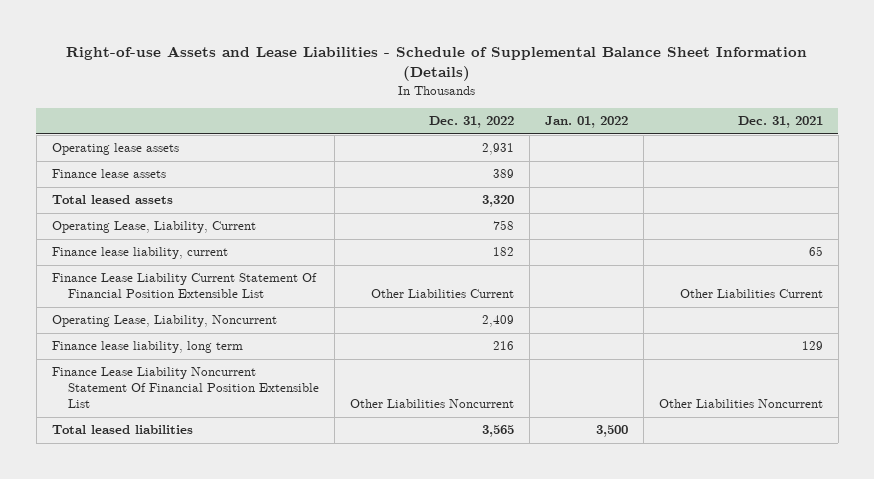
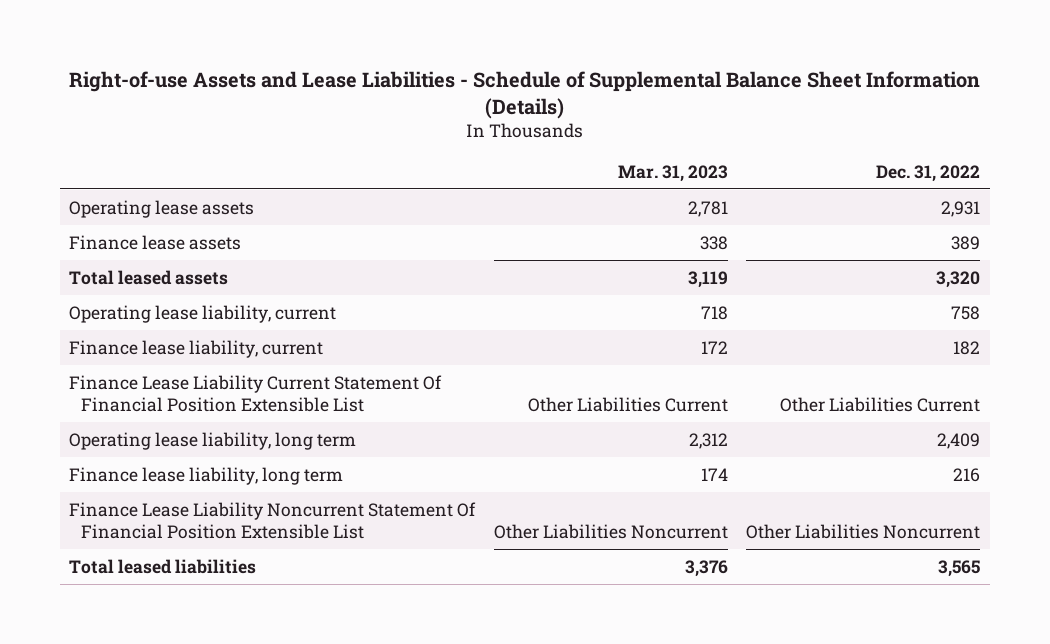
- | Dec. 31, 2022 | Jan. 01, 2022 | Dec. 31, 2021
+ | Mar. 31, 2023 | Dec. 31, 2022
- Operating Lease, Liability, Current | 758 | |
+ Operating lease liability, current | 718 | 758
- Operating Lease, Liability, Noncurrent | 2,409 | |
+ Operating lease liability, long term | 2,312 | 2,409

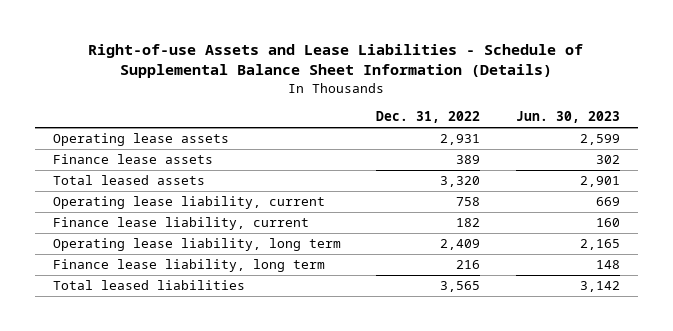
- | Mar. 31, 2023 | Dec. 31, 2022
+ | Dec. 31, 2022 | Jun. 30, 2023
- Finance Lease Liability Current Statement Of Financial Position Extensible List | Other Liabilities Current | Other Liabilities Current
- Finance Lease Liability Noncurrent Statement Of Financial Position Extensible List | Other Liabilities Noncurrent | Other Liabilities Noncurrent

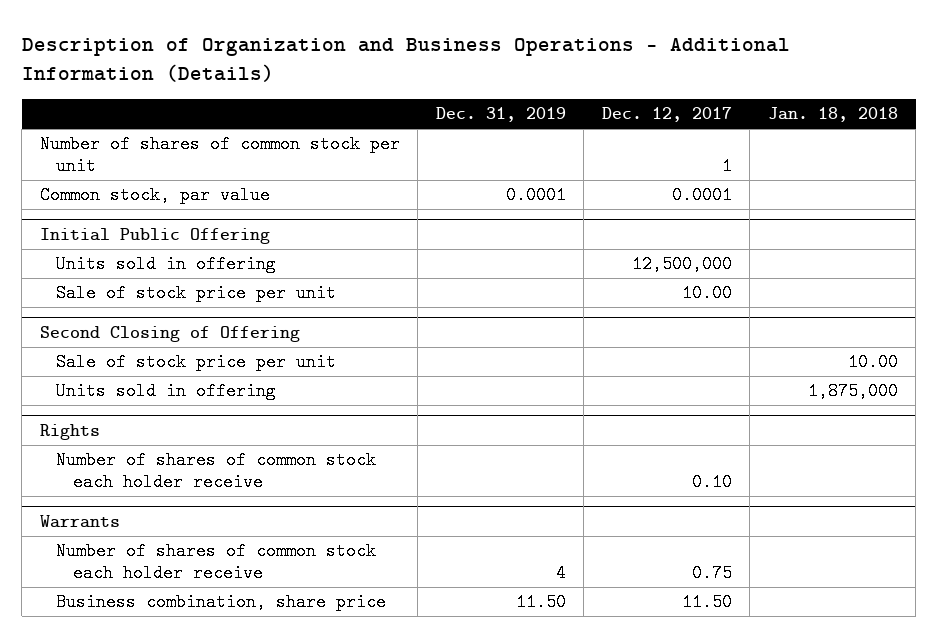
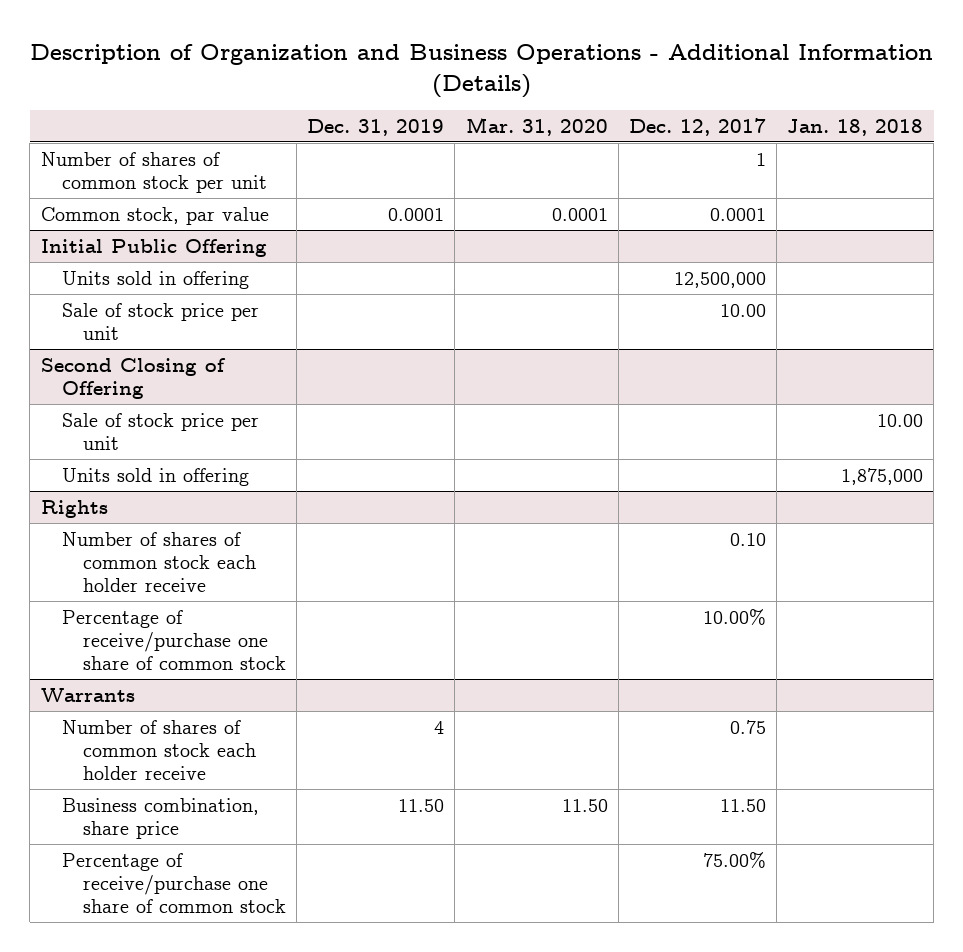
- | Dec. 31, 2019 | Dec. 12, 2017 | Jan. 18, 2018
+ | Dec. 31, 2019 | Mar. 31, 2020 | Dec. 12, 2017 | Jan. 18, 2018
@ Rights
+ Percentage of receive/purchase one share of common stock | | | 10.00% |
@ Warrants
+ Percentage of receive/purchase one share of common stock | | | 75.00% |

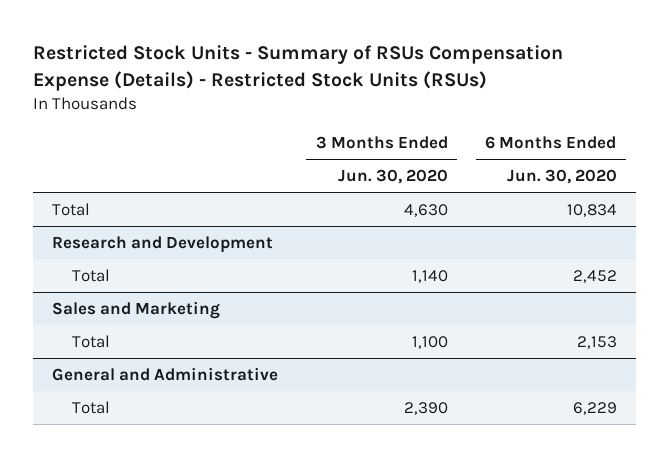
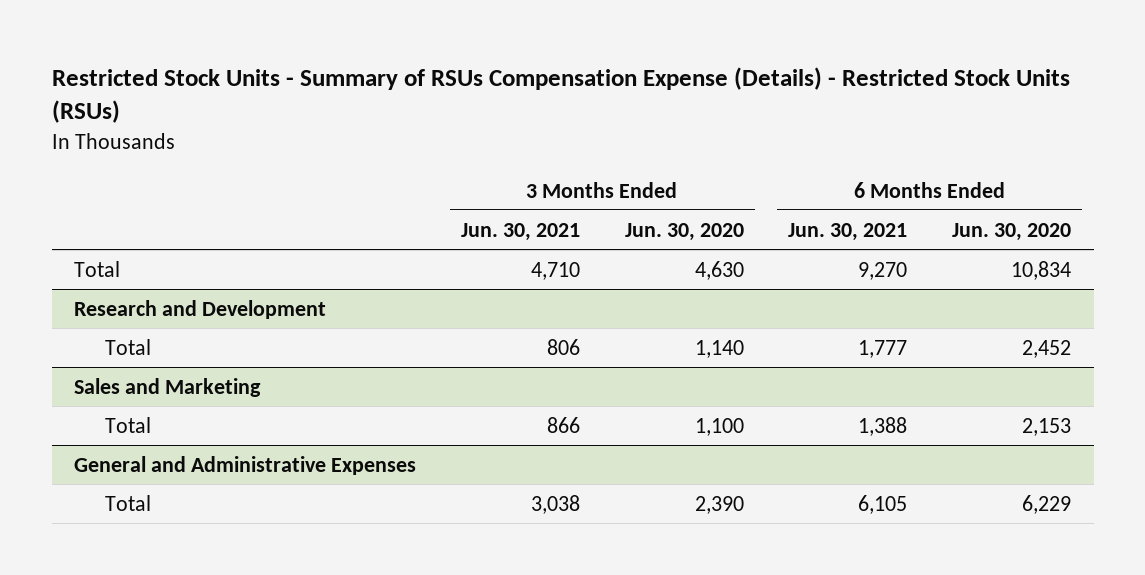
- | 3 Months Ended Jun. 30, 2020 | 6 Months Ended Jun. 30, 2020
+ | 3 Months Ended Jun. 30, 2021 | 3 Months Ended Jun. 30, 2020 | 6 Months Ended Jun. 30, 2021 | 6 Months Ended Jun. 30, 2020
- General and Administrative
+ General and Administrative Expenses

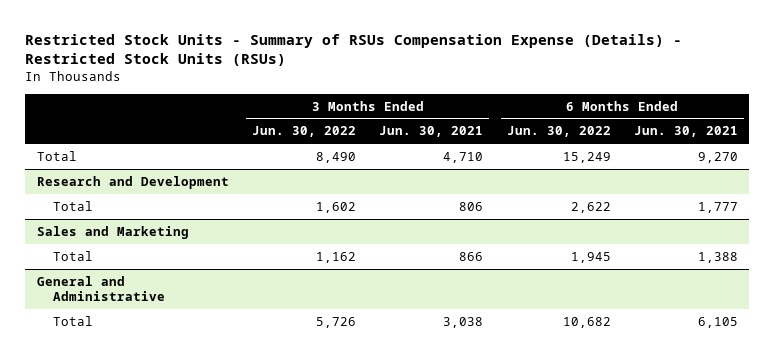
- | 3 Months Ended Jun. 30, 2021 | 3 Months Ended Jun. 30, 2020 | 6 Months Ended Jun. 30, 2021 | 6 Months Ended Jun. 30, 2020
+ | 3 Months Ended Jun. 30, 2022 | 3 Months Ended Jun. 30, 2021 | 6 Months Ended Jun. 30, 2022 | 6 Months Ended Jun. 30, 2021
- General and Administrative Expenses
+ General and Administrative

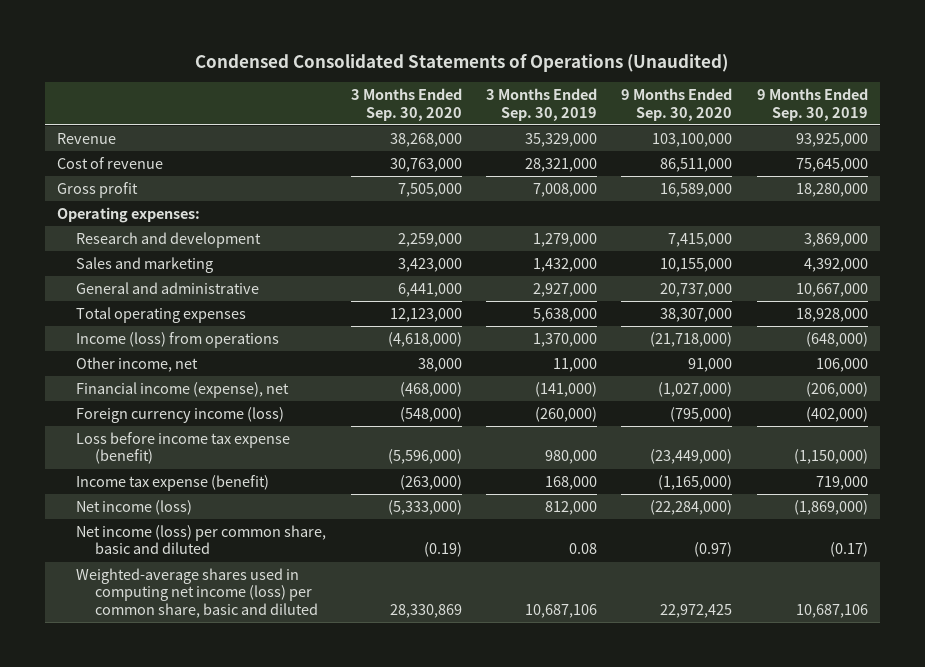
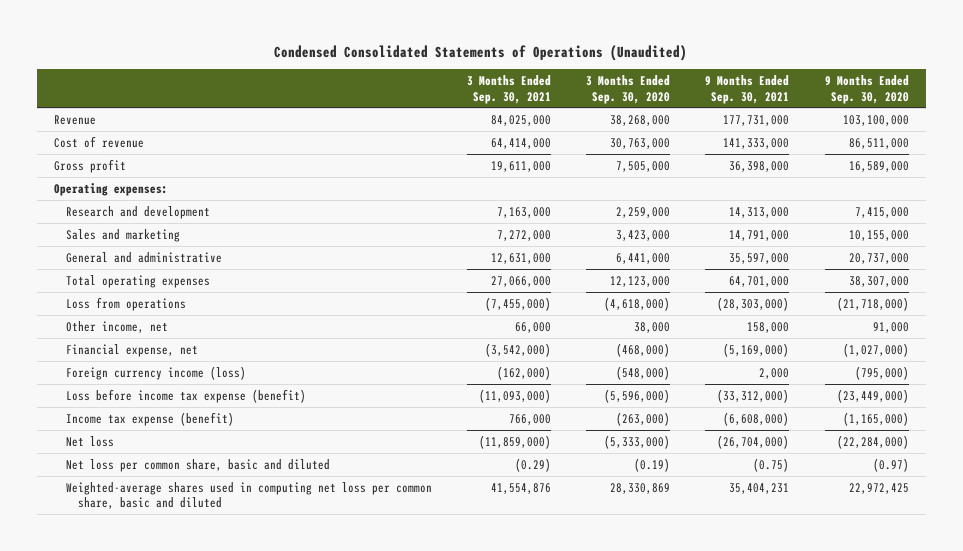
- | 3 Months Ended Sep. 30, 2020 | 3 Months Ended Sep. 30, 2019 | 9 Months Ended Sep. 30, 2020 | 9 Months Ended Sep. 30, 2019
+ | 3 Months Ended Sep. 30, 2021 | 3 Months Ended Sep. 30, 2020 | 9 Months Ended Sep. 30, 2021 | 9 Months Ended Sep. 30, 2020
- Income (loss) from operations | (4,618,000) | 1,370,000 | (21,718,000) | (648,000)
+ Loss from operations | (7,455,000) | (4,618,000) | (28,303,000) | (21,718,000)
- Financial income (expense), net | (468,000) | (141,000) | (1,027,000) | (206,000)
+ Financial expense, net | (3,542,000) | (468,000) | (5,169,000) | (1,027,000)
- Net income (loss) | (5,333,000) | 812,000 | (22,284,000) | (1,869,000)
- Net income (loss) per common share, basic and diluted | (0.19) | 0.08 | (0.97) | (0.17)
- Weighted-average shares used in computing net income (loss) per common share, basic and diluted | 28,330,869 | 10,687,106 | 22,972,425 | 10,687,106
+ Net loss | (11,859,000) | (5,333,000) | (26,704,000) | (22,284,000)
+ Net loss per common share, basic and diluted | (0.29) | (0.19) | (0.75) | (0.97)
+ Weighted-average shares used in computing net loss per common share, basic and diluted | 41,554,876 | 28,330,869 | 35,404,231 | 22,972,425

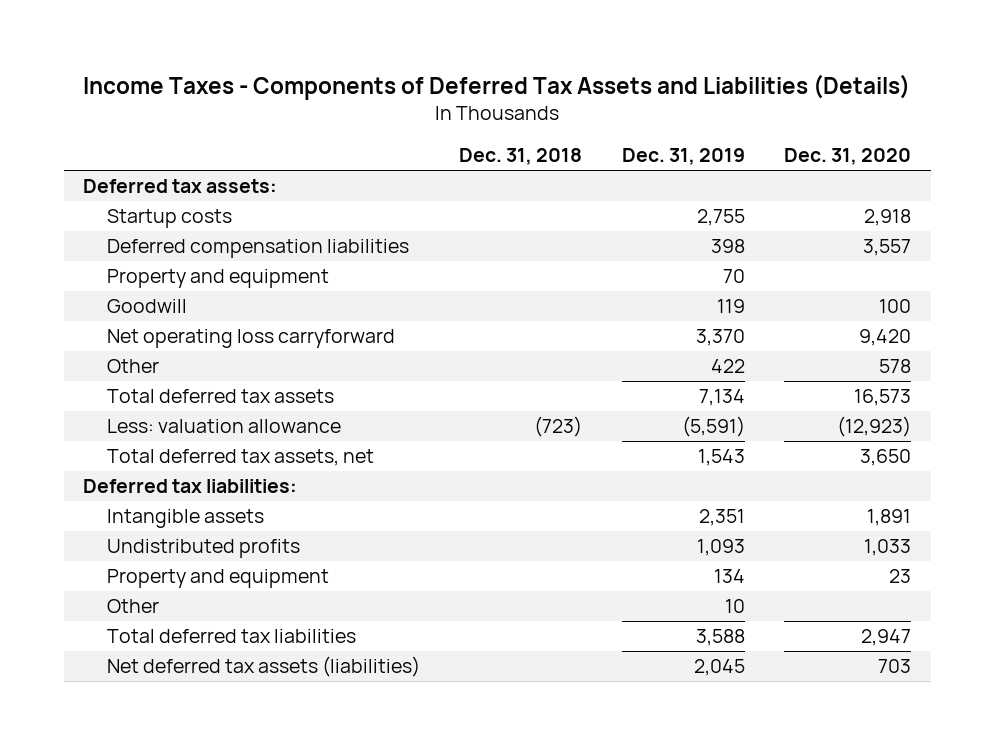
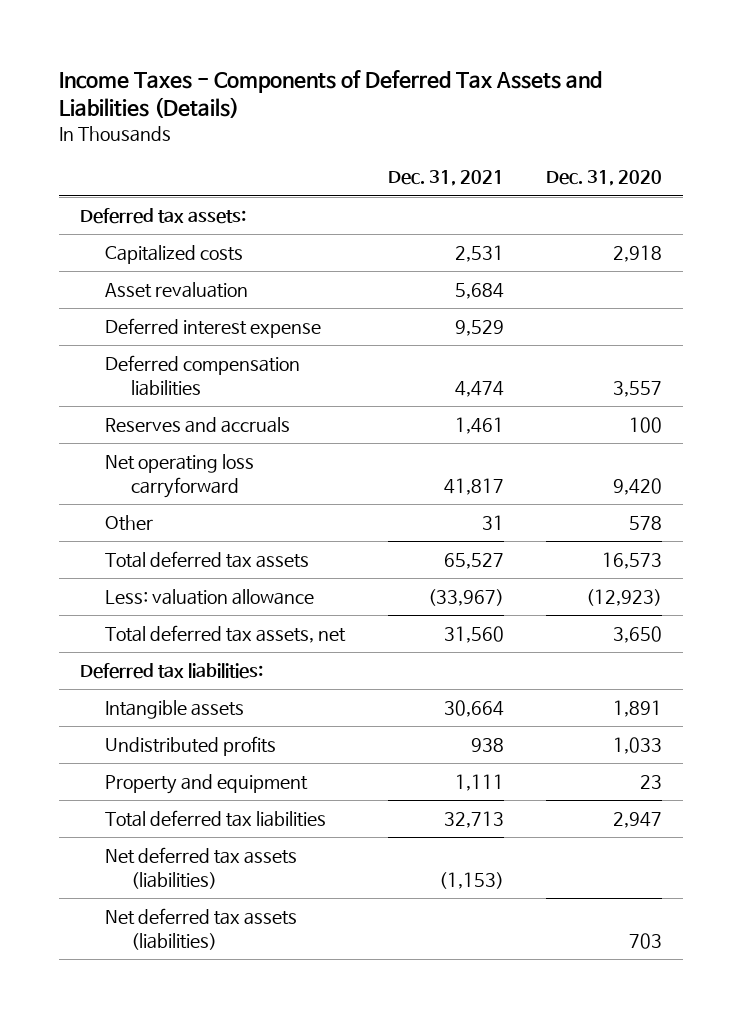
- | Dec. 31, 2018 | Dec. 31, 2019 | Dec. 31, 2020
+ | Dec. 31, 2021 | Dec. 31, 2020
- Startup costs | | 2,755 | 2,918
+ Capitalized costs | 2,531 | 2,918
+ Asset revaluation | 5,684 |
+ Deferred interest expense | 9,529 |
- Property and equipment | | 70 |
- Goodwill | | 119 | 100
+ Reserves and accruals | 1,461 | 100
- Other | | 10 |
+ Net deferred tax assets (liabilities) | (1,153) |

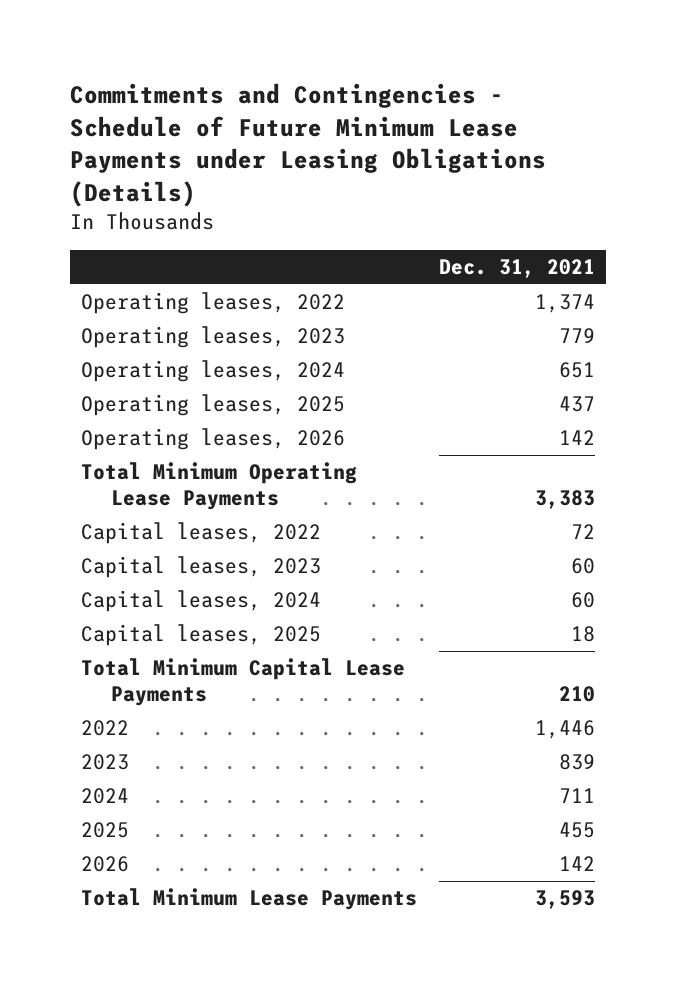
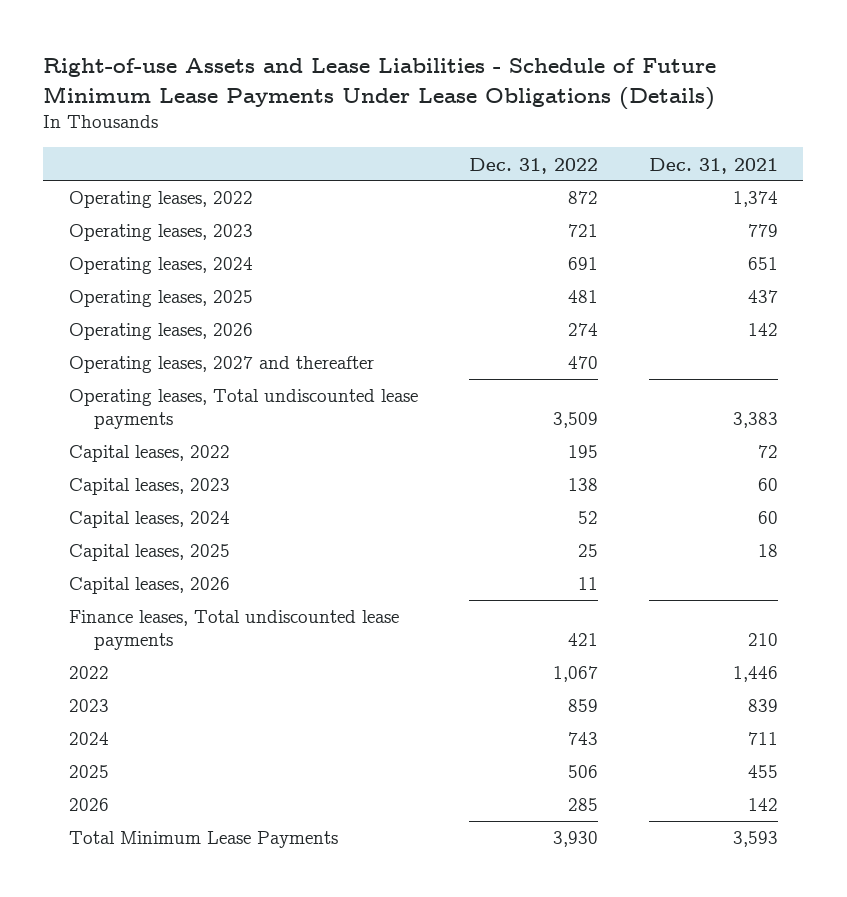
- Commitments and Contingencies - Schedule of Future Minimum Lease Payments under Leasing Obligations (Details)
+ Right-of-use Assets and Lease Liabilities - Schedule of Future Minimum Lease Payments Under Lease Obligations (Details)
- | Dec. 31, 2021
+ | Dec. 31, 2022 | Dec. 31, 2021
- Total Minimum Operating Lease Payments | 3,383
+ Operating leases, 2027 and thereafter | 470 |
+ Operating leases, Total undiscounted lease payments | 3,509 | 3,383
- Total Minimum Capital Lease Payments | 210
+ Capital leases, 2026 | 11 |
+ Finance leases, Total undiscounted lease payments | 421 | 210

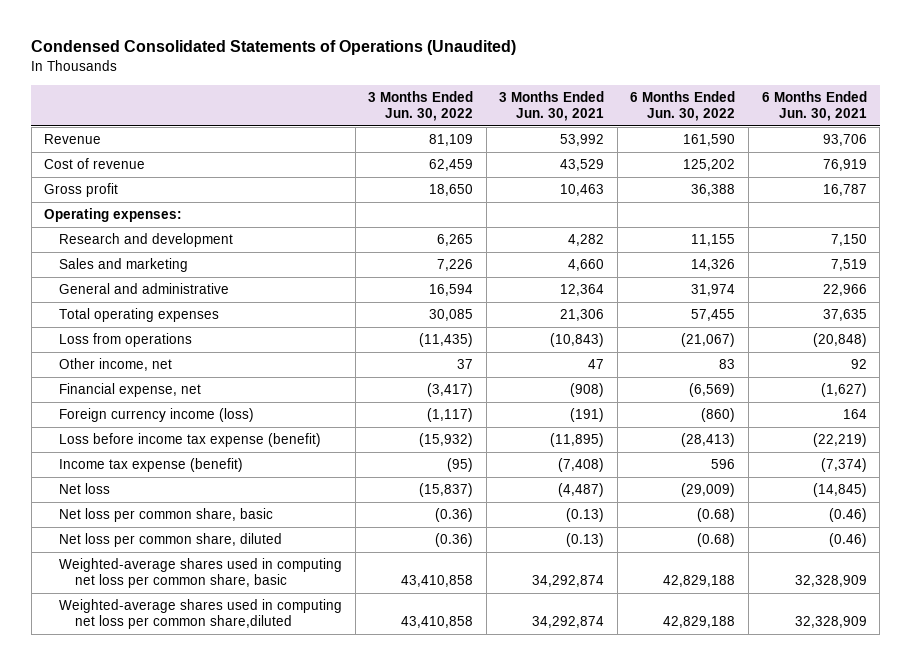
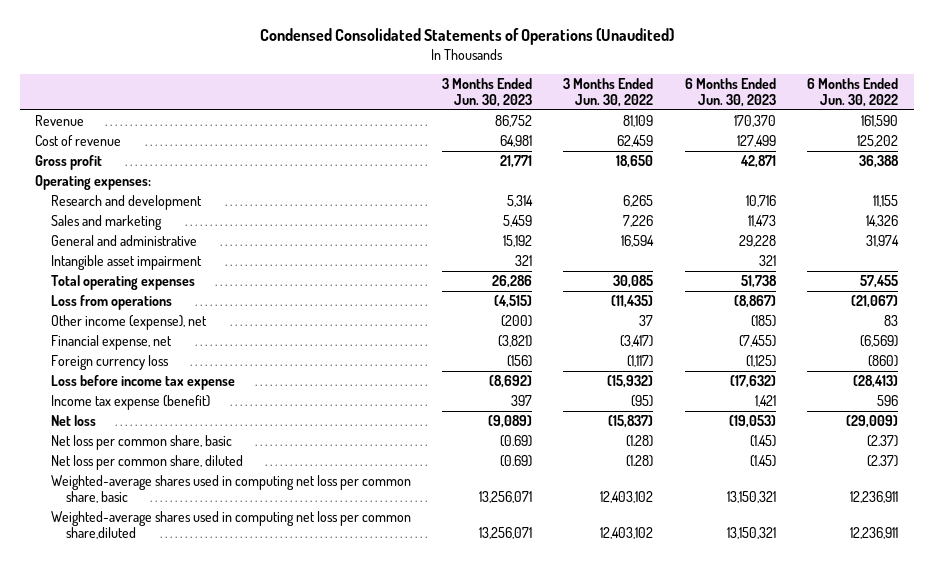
- | 3 Months Ended Jun. 30, 2022 | 3 Months Ended Jun. 30, 2021 | 6 Months Ended Jun. 30, 2022 | 6 Months Ended Jun. 30, 2021
+ | 3 Months Ended Jun. 30, 2023 | 3 Months Ended Jun. 30, 2022 | 6 Months Ended Jun. 30, 2023 | 6 Months Ended Jun. 30, 2022
+ Intangible asset impairment | 321 | | 321 |
- Other income, net | 37 | 47 | 83 | 92
+ Other income (expense), net | (200) | 37 | (185) | 83
- Foreign currency income (loss) | (1,117) | (191) | (860) | 164
- Loss before income tax expense (benefit) | (15,932) | (11,895) | (28,413) | (22,219)
+ Foreign currency loss | (156) | (1,117) | (1,125) | (860)
+ Loss before income tax expense | (8,692) | (15,932) | (17,632) | (28,413)
- Net loss per common share, basic | (0.36) | (0.13) | (0.68) | (0.46)
- Net loss per common share, diluted | (0.36) | (0.13) | (0.68) | (0.46)
- Weighted-average shares used in computing net loss per common share, basic | 43,410,858 | 34,292,874 | 42,829,188 | 32,328,909
- Weighted-average shares used in computing net loss per common share,diluted | 43,410,858 | 34,292,874 | 42,829,188 | 32,328,909
+ Net loss per common share, basic | (0.69) | (1.28) | (1.45) | (2.37)
+ Net loss per common share, diluted | (0.69) | (1.28) | (1.45) | (2.37)
+ Weighted-average shares used in computing net loss per common share, basic | 13,256,071 | 12,403,102 | 13,150,321 | 12,236,911
+ Weighted-average shares used in computing net loss per common share,diluted | 13,256,071 | 12,403,102 | 13,150,321 | 12,236,911

